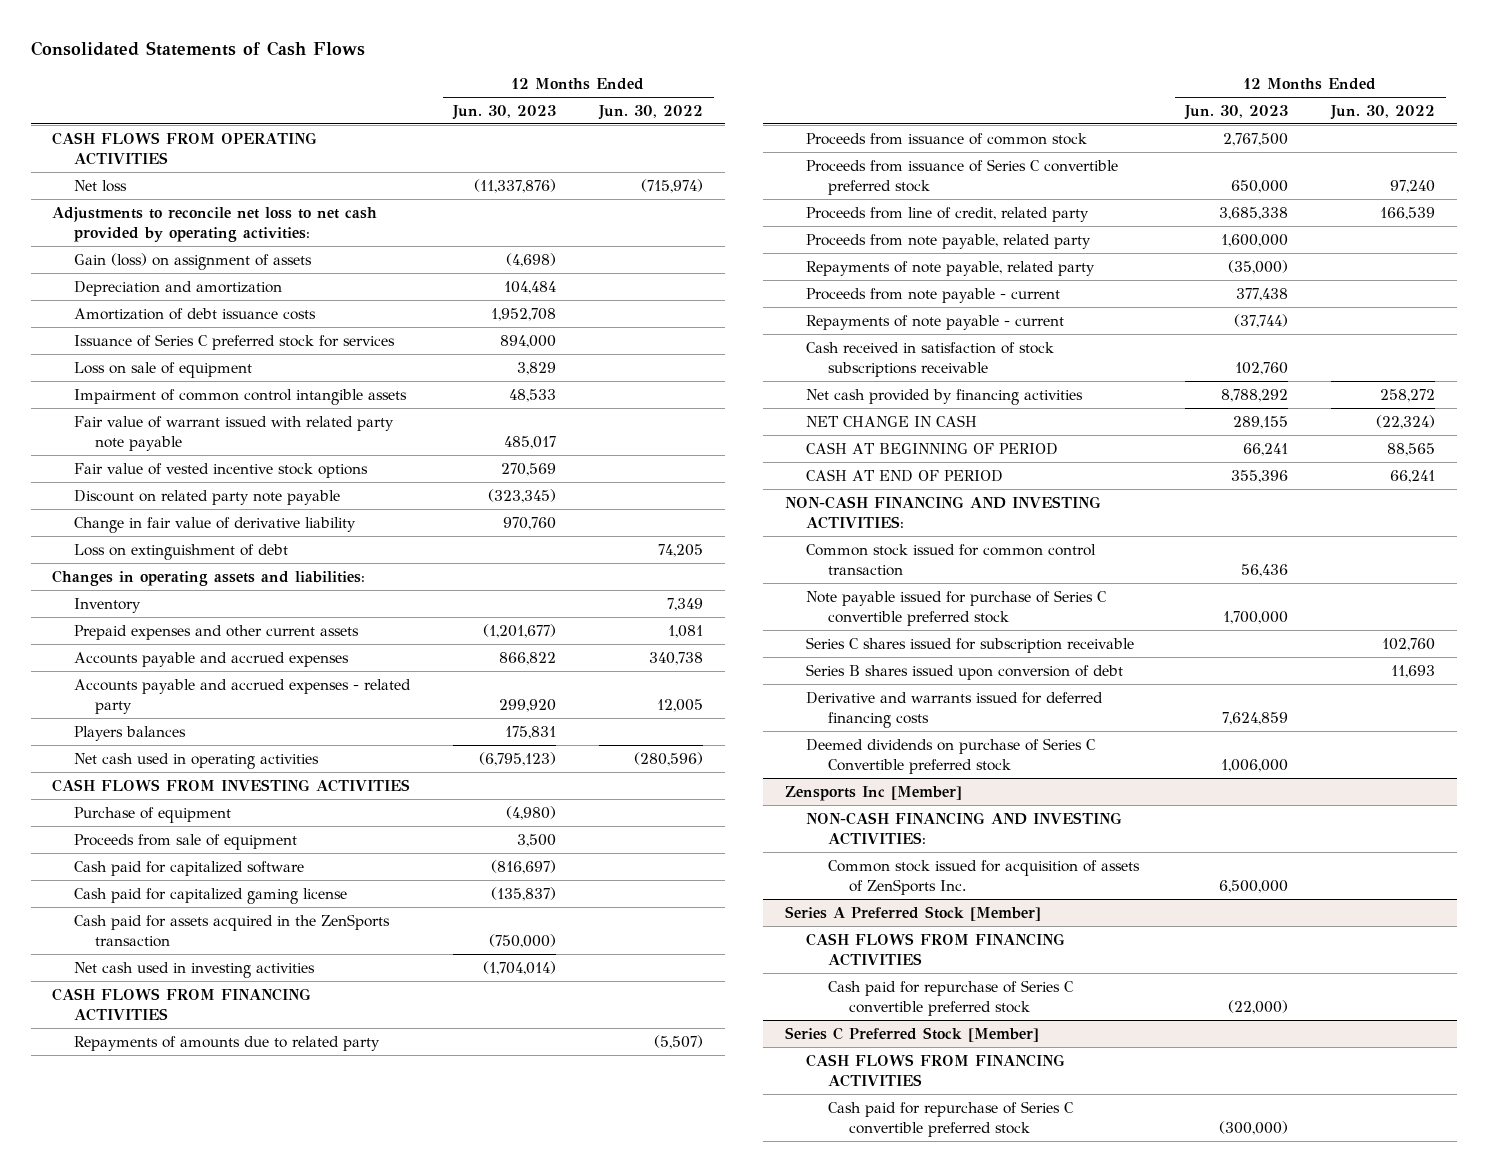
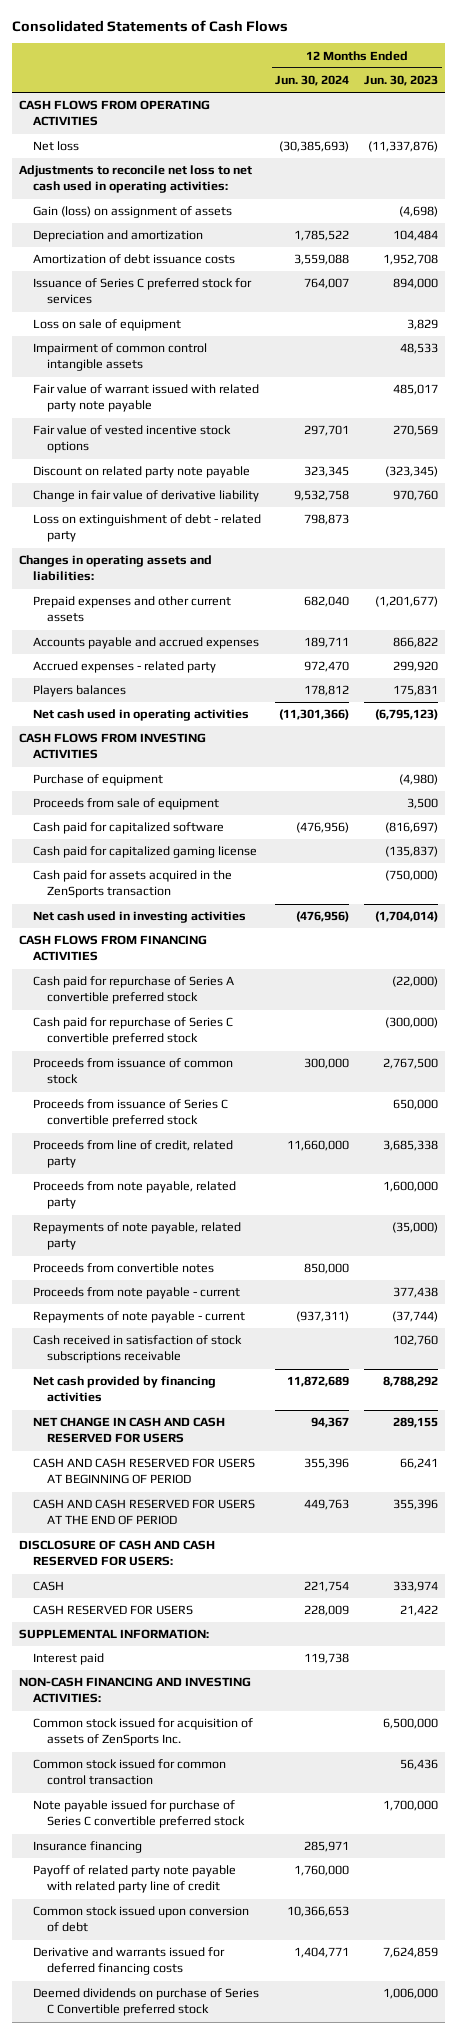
- | 12 Months Ended Jun. 30, 2023 | 12 Months Ended Jun. 30, 2022
+ | 12 Months Ended Jun. 30, 2024 | 12 Months Ended Jun. 30, 2023
- Adjustments to reconcile net loss to net cash provided by operating activities:
+ Adjustments to reconcile net loss to net cash used in operating activities:
- Loss on extinguishment of debt | | 74,205
+ Loss on extinguishment of debt - related party | 798,873 |
- Inventory | | 7,349
- Accounts payable and accrued expenses - related party | 299,920 | 12,005
+ Accrued expenses - related party | 972,470 | 299,920
- Repayments of amounts due to related party | | (5,507)
+ Cash paid for repurchase of Series A convertible preferred stock | | (22,000)
+ Cash paid for repurchase of Series C convertible preferred stock | | (300,000)
+ Proceeds from convertible notes | 850,000 |
- NET CHANGE IN CASH | 289,155 | (22,324)
- CASH AT BEGINNING OF PERIOD | 66,241 | 88,565
- CASH AT END OF PERIOD | 355,396 | 66,241
+ NET CHANGE IN CASH AND CASH RESERVED FOR USERS | 94,367 | 289,155
+ CASH AND CASH RESERVED FOR USERS AT BEGINNING OF PERIOD | 355,396 | 66,241
+ CASH AND CASH RESERVED FOR USERS AT THE END OF PERIOD | 449,763 | 355,396
+ DISCLOSURE OF CASH AND CASH RESERVED FOR USERS:
+ CASH | 221,754 | 333,974
+ CASH RESERVED FOR USERS | 228,009 | 21,422
+ SUPPLEMENTAL INFORMATION:
+ Interest paid | 119,738 |
+ Common stock issued for acquisition of assets of ZenSports Inc. | | 6,500,000
- Series C shares issued for subscription receivable | | 102,760
- Series B shares issued upon conversion of debt | | 11,693
+ Insurance financing | 285,971 |
+ Payoff of related party note payable with related party line of credit | 1,760,000 |
+ Common stock issued upon conversion of debt | 10,366,653 |
- Zensports Inc [Member]
- NON-CASH FINANCING AND INVESTING ACTIVITIES:
- Common stock issued for acquisition of assets of ZenSports Inc. | 6,500,000 |
- Series A Preferred Stock [Member]
- CASH FLOWS FROM FINANCING ACTIVITIES
- Cash paid for repurchase of Series C convertible preferred stock | (22,000) |
- Series C Preferred Stock [Member]
- CASH FLOWS FROM FINANCING ACTIVITIES
- Cash paid for repurchase of Series C convertible preferred stock | (300,000) |

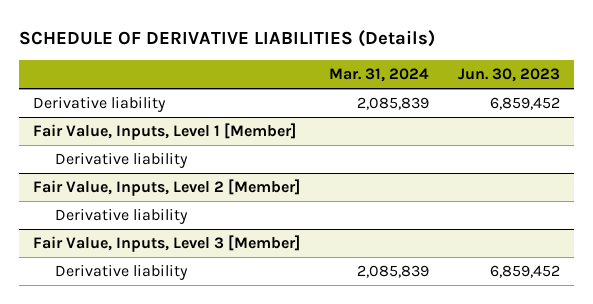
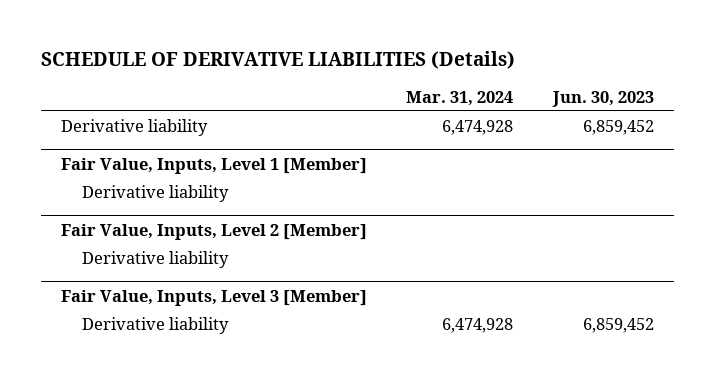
- Derivative liability | 2,085,839 | 6,859,452
+ Derivative liability | 6,474,928 | 6,859,452
@ Fair Value, Inputs, Level 3 [Member]
- Derivative liability | 2,085,839 | 6,859,452
+ Derivative liability | 6,474,928 | 6,859,452

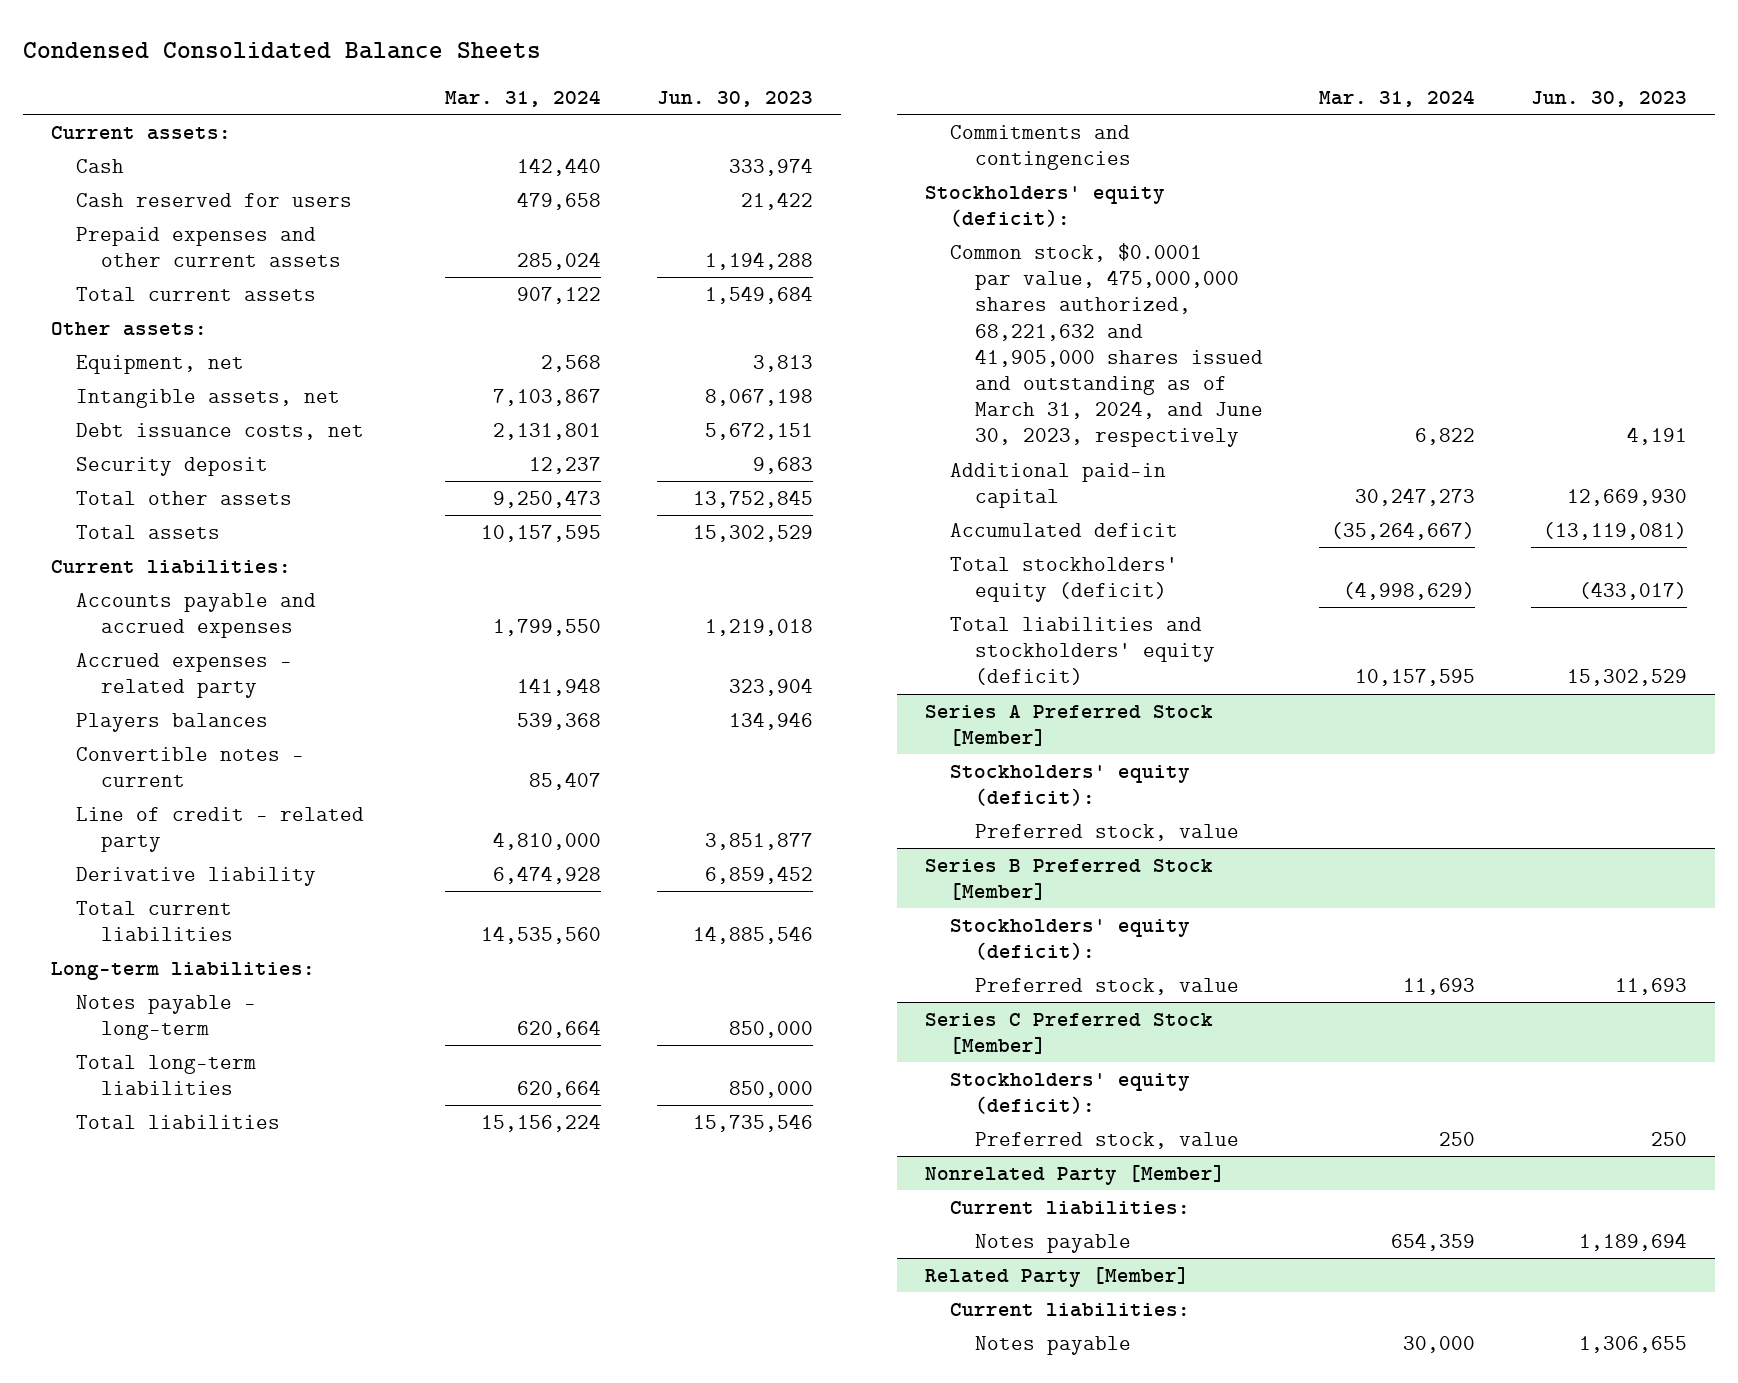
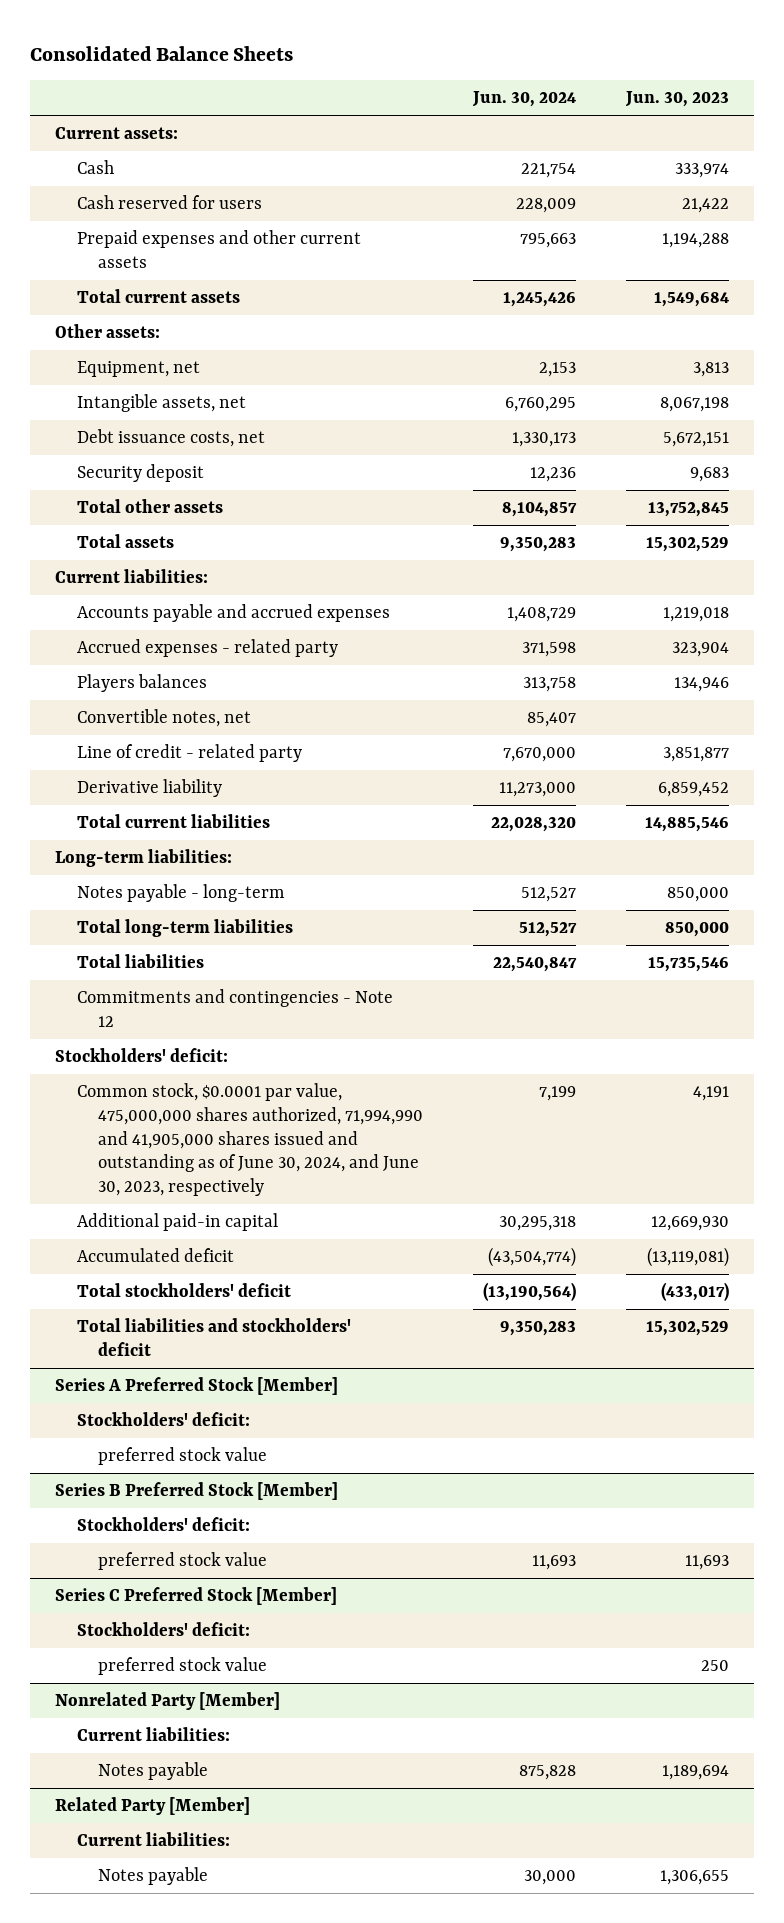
- Condensed Consolidated Balance Sheets
+ Consolidated Balance Sheets
- | Mar. 31, 2024 | Jun. 30, 2023
+ | Jun. 30, 2024 | Jun. 30, 2023
- Convertible notes - current | 85,407 |
+ Convertible notes, net | 85,407 |
- Commitments and contingencies
- Stockholders' equity (deficit):
- Common stock, $0.0001 par value, 475,000,000 shares authorized, 68,221,632 and 41,905,000 shares issued and outstanding as of March 31, 2024, and June 30, 2023, respectively | 6,822 | 4,191
+ Commitments and contingencies - Note 12
+ Stockholders' deficit:
+ Common stock, $0.0001 par value, 475,000,000 shares authorized, 71,994,990 and 41,905,000 shares issued and outstanding as of June 30, 2024, and June 30, 2023, respectively | 7,199 | 4,191
- Total stockholders' equity (deficit) | (4,998,629) | (433,017)
- Total liabilities and stockholders' equity (deficit) | 10,157,595 | 15,302,529
+ Total stockholders' deficit | (13,190,564) | (433,017)
+ Total liabilities and stockholders' deficit | 9,350,283 | 15,302,529
@ Series A Preferred Stock [Member]
- Stockholders' equity (deficit):
- Preferred stock, value
+ Stockholders' deficit:
+ preferred stock value
@ Series B Preferred Stock [Member]
- Stockholders' equity (deficit):
- Preferred stock, value | 11,693 | 11,693
+ Stockholders' deficit:
+ preferred stock value | 11,693 | 11,693
@ Series C Preferred Stock [Member]
- Stockholders' equity (deficit):
- Preferred stock, value | 250 | 250
+ Stockholders' deficit:
+ preferred stock value | | 250

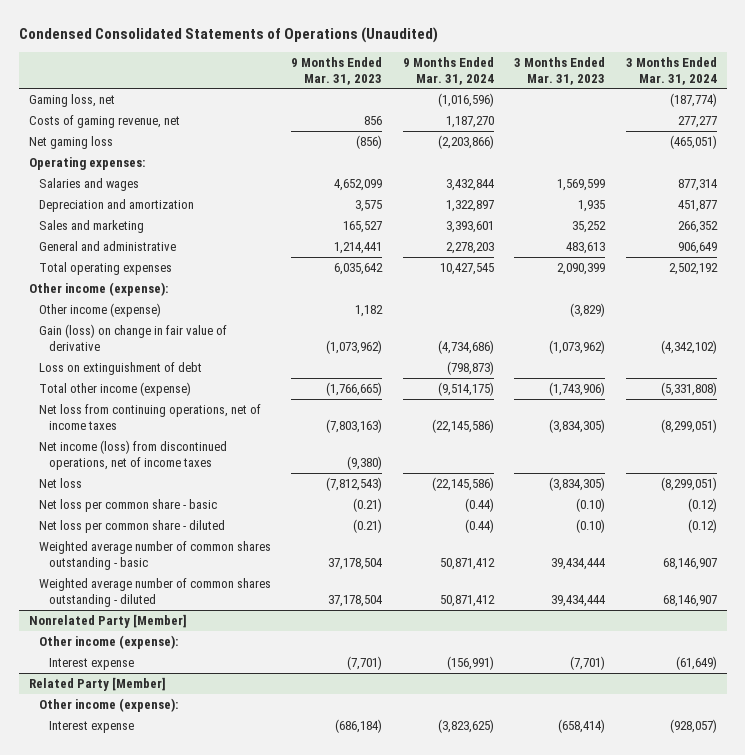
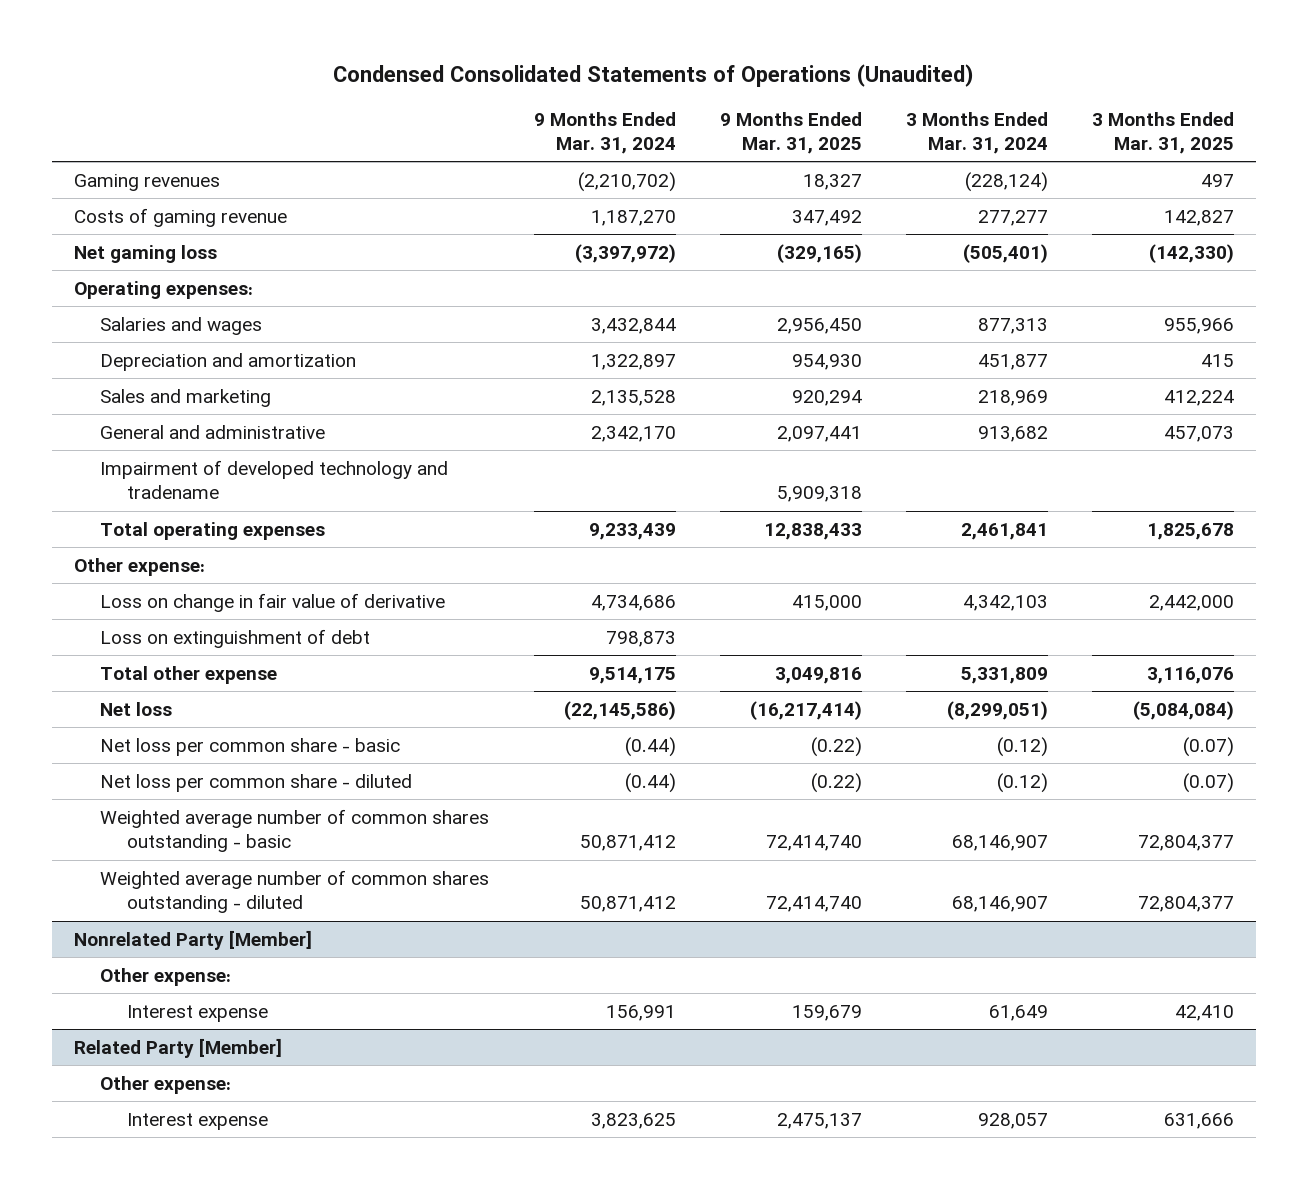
- | 9 Months Ended Mar. 31, 2023 | 9 Months Ended Mar. 31, 2024 | 3 Months Ended Mar. 31, 2023 | 3 Months Ended Mar. 31, 2024
+ | 9 Months Ended Mar. 31, 2024 | 9 Months Ended Mar. 31, 2025 | 3 Months Ended Mar. 31, 2024 | 3 Months Ended Mar. 31, 2025
- Gaming loss, net | | (1,016,596) | | (187,774)
- Costs of gaming revenue, net | 856 | 1,187,270 | | 277,277
- Net gaming loss | (856) | (2,203,866) | | (465,051)
+ Gaming revenues | (2,210,702) | 18,327 | (228,124) | 497
+ Costs of gaming revenue | 1,187,270 | 347,492 | 277,277 | 142,827
+ Net gaming loss | (3,397,972) | (329,165) | (505,401) | (142,330)
- Salaries and wages | 4,652,099 | 3,432,844 | 1,569,599 | 877,314
+ Salaries and wages | 3,432,844 | 2,956,450 | 877,313 | 955,966
- Sales and marketing | 165,527 | 3,393,601 | 35,252 | 266,352
- General and administrative | 1,214,441 | 2,278,203 | 483,613 | 906,649
- Total operating expenses | 6,035,642 | 10,427,545 | 2,090,399 | 2,502,192
- Other income (expense):
- Other income (expense) | 1,182 | | (3,829) |
- Gain (loss) on change in fair value of derivative | (1,073,962) | (4,734,686) | (1,073,962) | (4,342,102)
- Loss on extinguishment of debt | | (798,873) | |
- Total other income (expense) | (1,766,665) | (9,514,175) | (1,743,906) | (5,331,808)
- Net loss from continuing operations, net of income taxes | (7,803,163) | (22,145,586) | (3,834,305) | (8,299,051)
- Net income (loss) from discontinued operations, net of income taxes | (9,380) | | |
+ Sales and marketing | 2,135,528 | 920,294 | 218,969 | 412,224
+ General and administrative | 2,342,170 | 2,097,441 | 913,682 | 457,073
+ Impairment of developed technology and tradename | | 5,909,318 | |
+ Total operating expenses | 9,233,439 | 12,838,433 | 2,461,841 | 1,825,678
+ Other expense:
+ Loss on change in fair value of derivative | 4,734,686 | 415,000 | 4,342,103 | 2,442,000
+ Loss on extinguishment of debt | 798,873 | | |
+ Total other expense | 9,514,175 | 3,049,816 | 5,331,809 | 3,116,076
@ Nonrelated Party [Member]
- Other income (expense):
- Interest expense | (7,701) | (156,991) | (7,701) | (61,649)
+ Other expense:
+ Interest expense | 156,991 | 159,679 | 61,649 | 42,410
@ Related Party [Member]
- Other income (expense):
- Interest expense | (686,184) | (3,823,625) | (658,414) | (928,057)
+ Other expense:
+ Interest expense | 3,823,625 | 2,475,137 | 928,057 | 631,666

